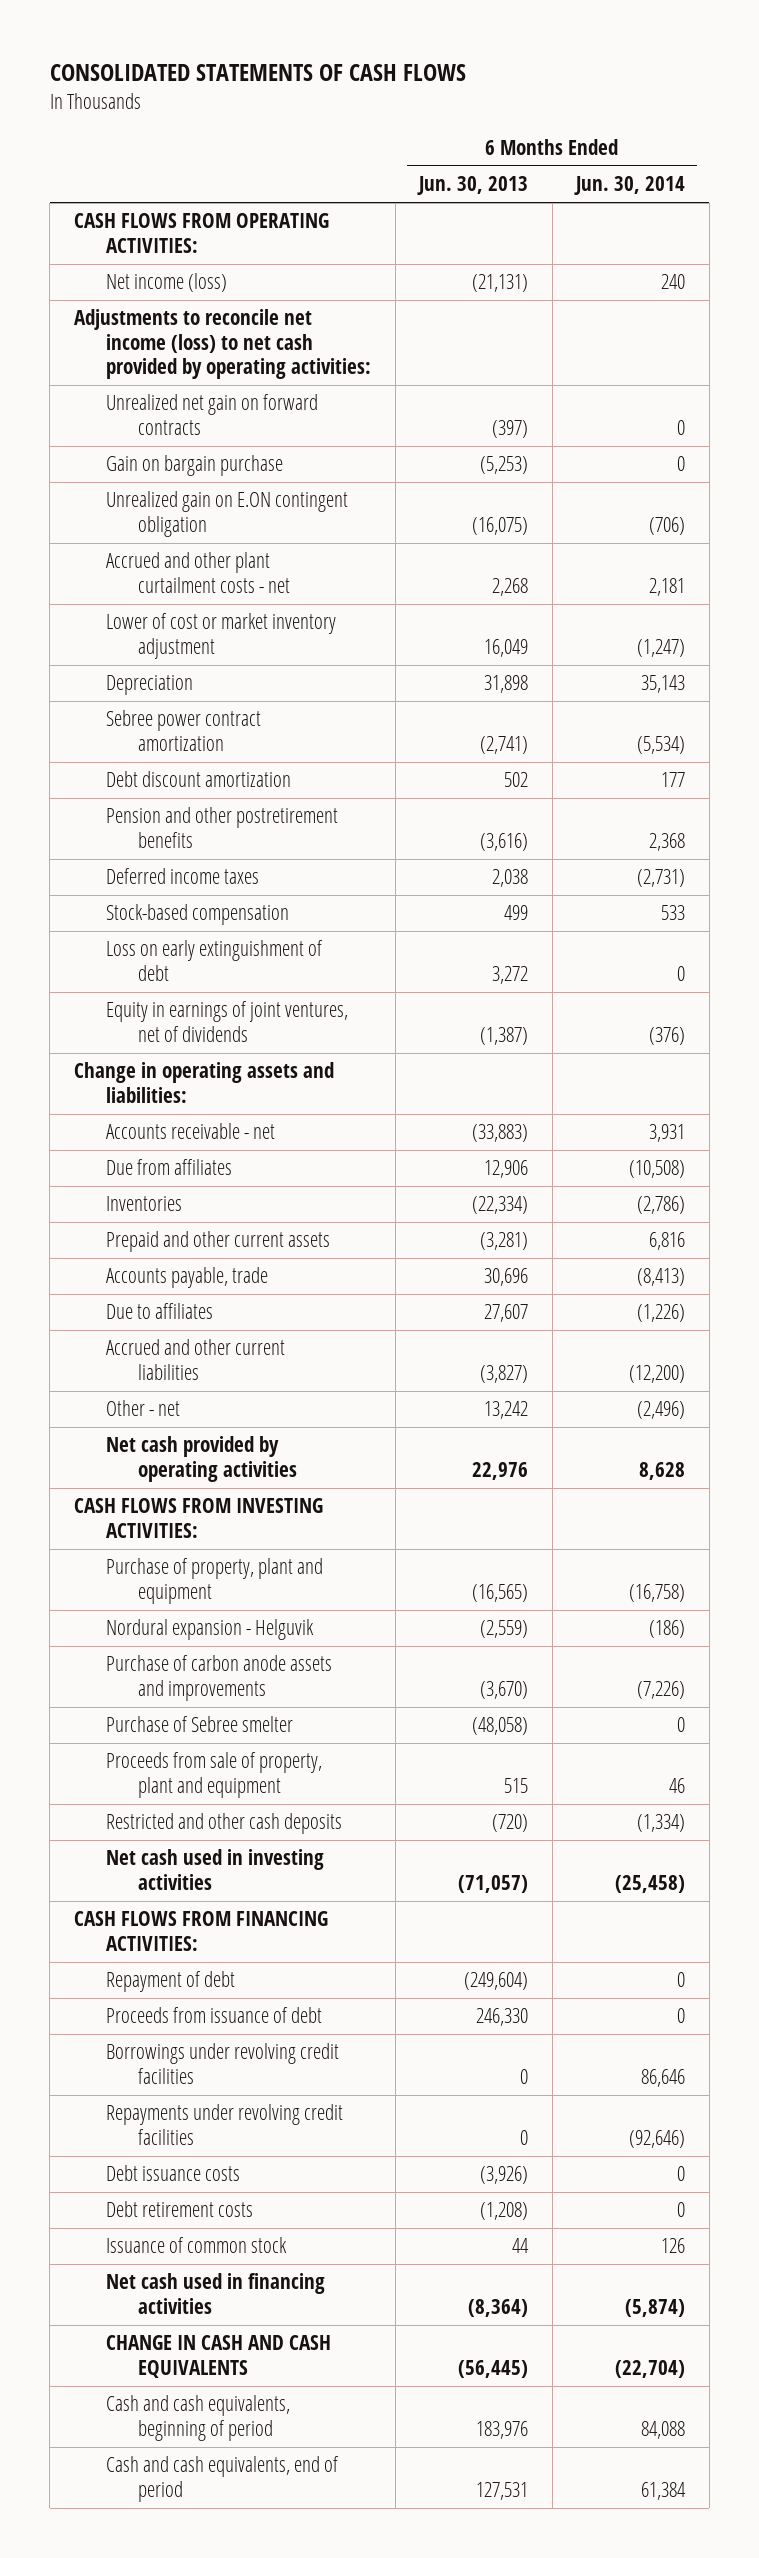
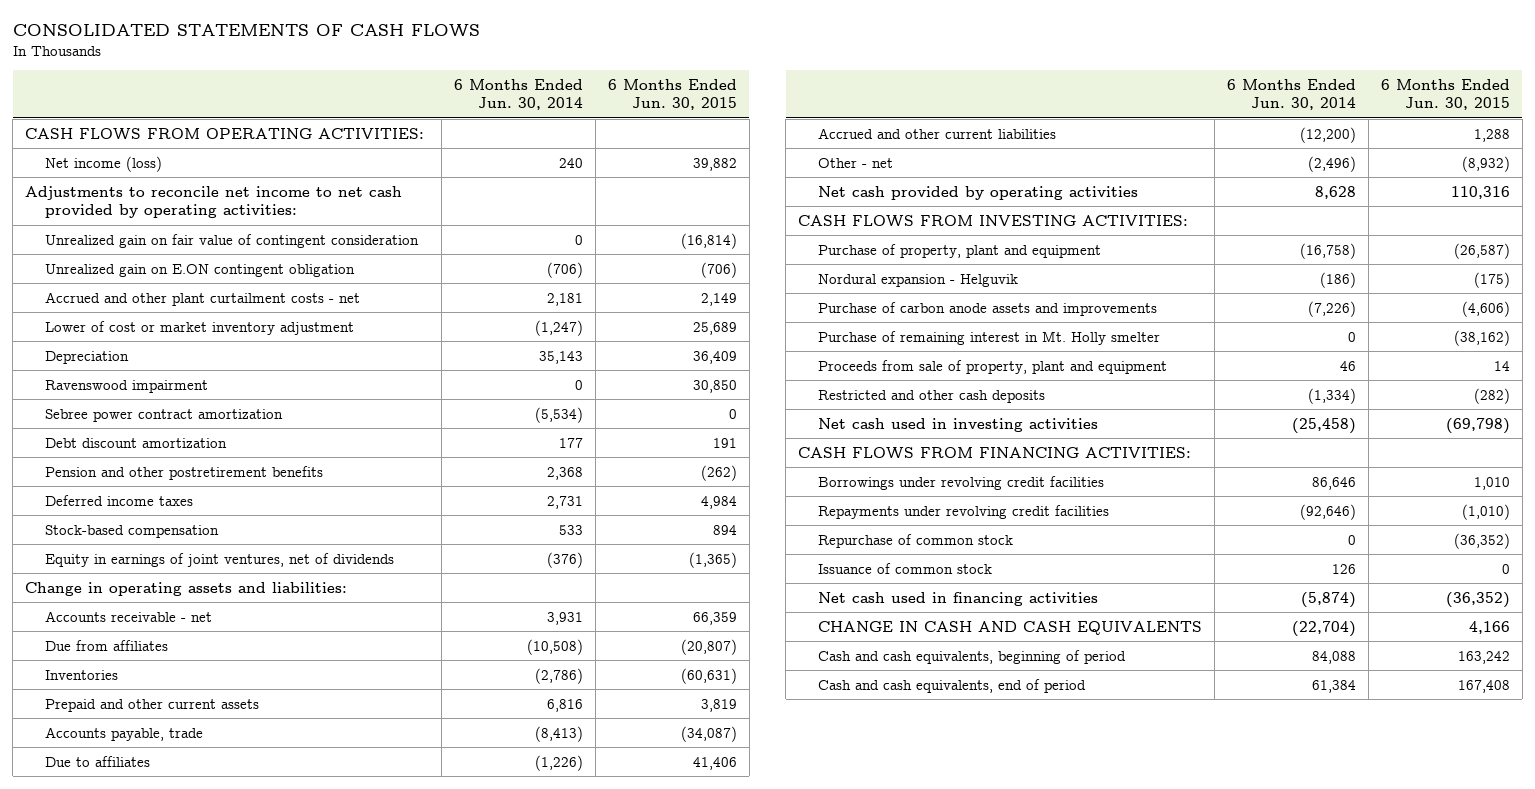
- | 6 Months Ended Jun. 30, 2013 | 6 Months Ended Jun. 30, 2014
+ | 6 Months Ended Jun. 30, 2014 | 6 Months Ended Jun. 30, 2015
- Adjustments to reconcile net income (loss) to net cash provided by operating activities:
- Unrealized net gain on forward contracts | (397) | 0
- Gain on bargain purchase | (5,253) | 0
+ Adjustments to reconcile net income to net cash provided by operating activities:
+ Unrealized gain on fair value of contingent consideration | 0 | (16,814)
+ Ravenswood impairment | 0 | 30,850
- Deferred income taxes | 2,038 | (2,731)
+ Deferred income taxes | 2,731 | 4,984
- Loss on early extinguishment of debt | 3,272 | 0
- Purchase of Sebree smelter | (48,058) | 0
+ Purchase of remaining interest in Mt. Holly smelter | 0 | (38,162)
- Repayment of debt | (249,604) | 0
- Proceeds from issuance of debt | 246,330 | 0
- Debt issuance costs | (3,926) | 0
- Debt retirement costs | (1,208) | 0
+ Repurchase of common stock | 0 | (36,352)

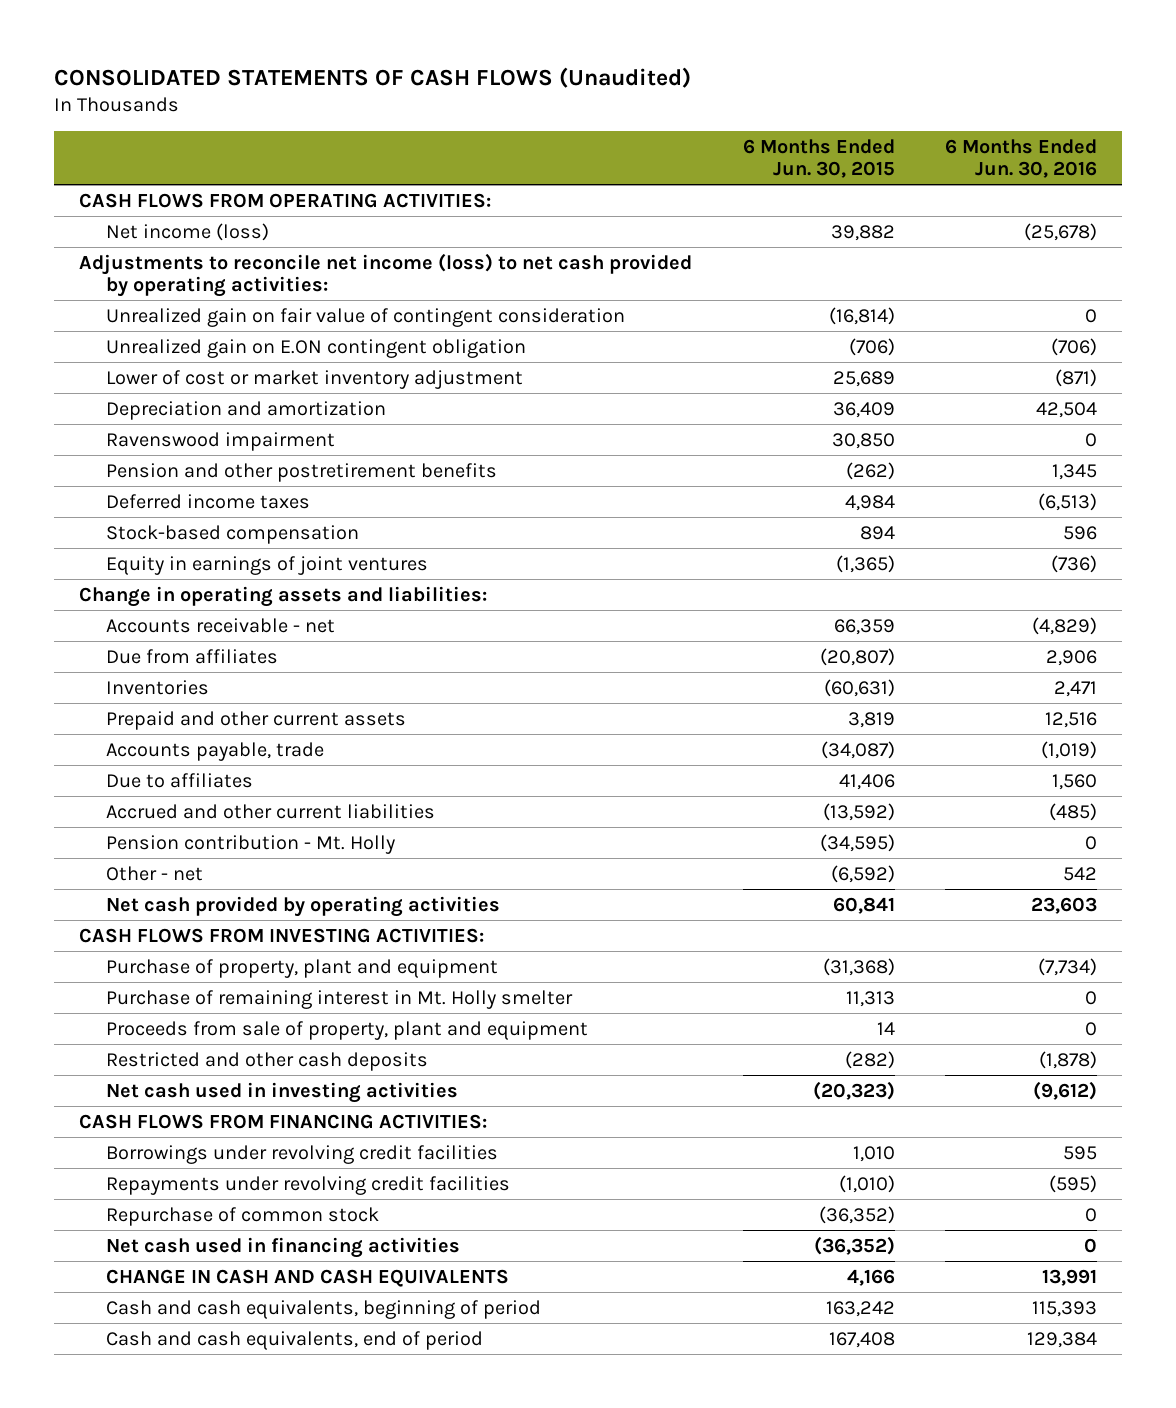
- CONSOLIDATED STATEMENTS OF CASH FLOWS
+ CONSOLIDATED STATEMENTS OF CASH FLOWS (Unaudited)
- | 6 Months Ended Jun. 30, 2014 | 6 Months Ended Jun. 30, 2015
+ | 6 Months Ended Jun. 30, 2015 | 6 Months Ended Jun. 30, 2016
- Adjustments to reconcile net income to net cash provided by operating activities:
+ Adjustments to reconcile net income (loss) to net cash provided by operating activities:
- Accrued and other plant curtailment costs - net | 2,181 | 2,149
- Depreciation | 35,143 | 36,409
+ Depreciation and amortization | 36,409 | 42,504
- Sebree power contract amortization | (5,534) | 0
- Debt discount amortization | 177 | 191
- Equity in earnings of joint ventures, net of dividends | (376) | (1,365)
+ Equity in earnings of joint ventures | (1,365) | (736)
- Accrued and other current liabilities | (12,200) | 1,288
- Other - net | (2,496) | (8,932)
- Net cash provided by operating activities | 8,628 | 110,316
+ Accrued and other current liabilities | (13,592) | (485)
+ Pension contribution - Mt. Holly | (34,595) | 0
+ Other - net | (6,592) | 542
+ Net cash provided by operating activities | 60,841 | 23,603
- Purchase of property, plant and equipment | (16,758) | (26,587)
- Nordural expansion - Helguvik | (186) | (175)
- Purchase of carbon anode assets and improvements | (7,226) | (4,606)
- Purchase of remaining interest in Mt. Holly smelter | 0 | (38,162)
+ Purchase of property, plant and equipment | (31,368) | (7,734)
+ Purchase of remaining interest in Mt. Holly smelter | 11,313 | 0
- Net cash used in investing activities | (25,458) | (69,798)
+ Net cash used in investing activities | (20,323) | (9,612)
- Issuance of common stock | 126 | 0

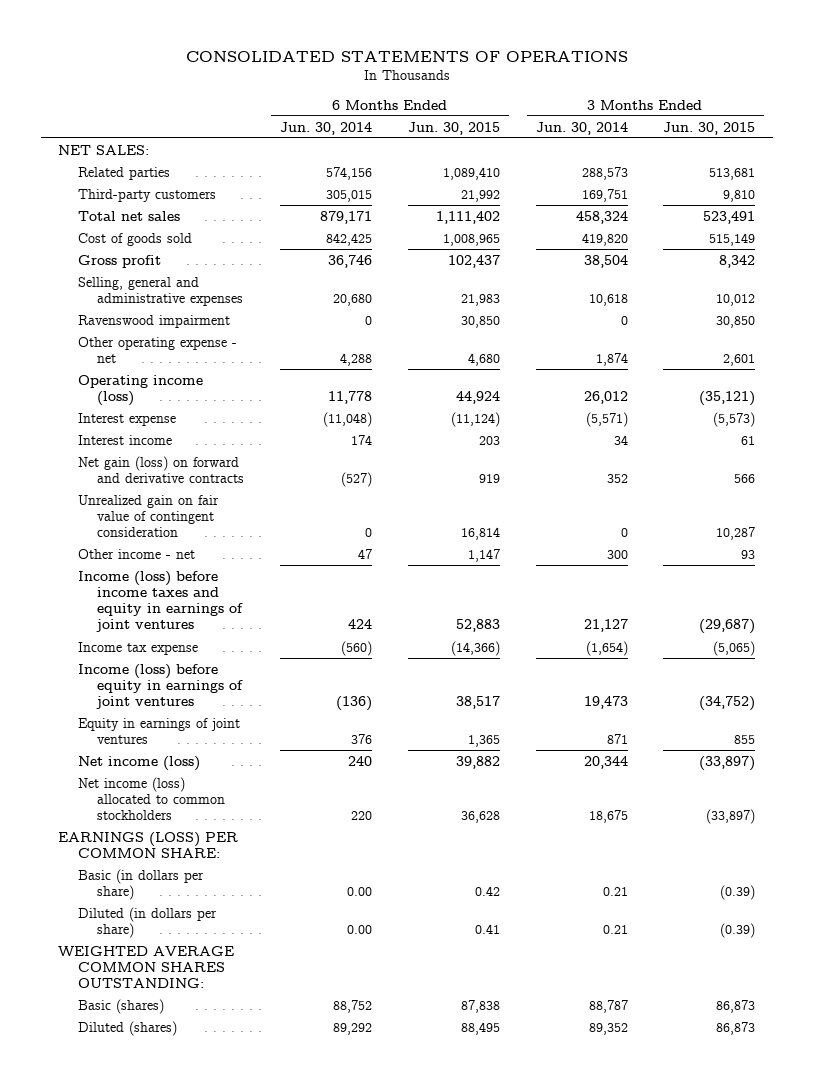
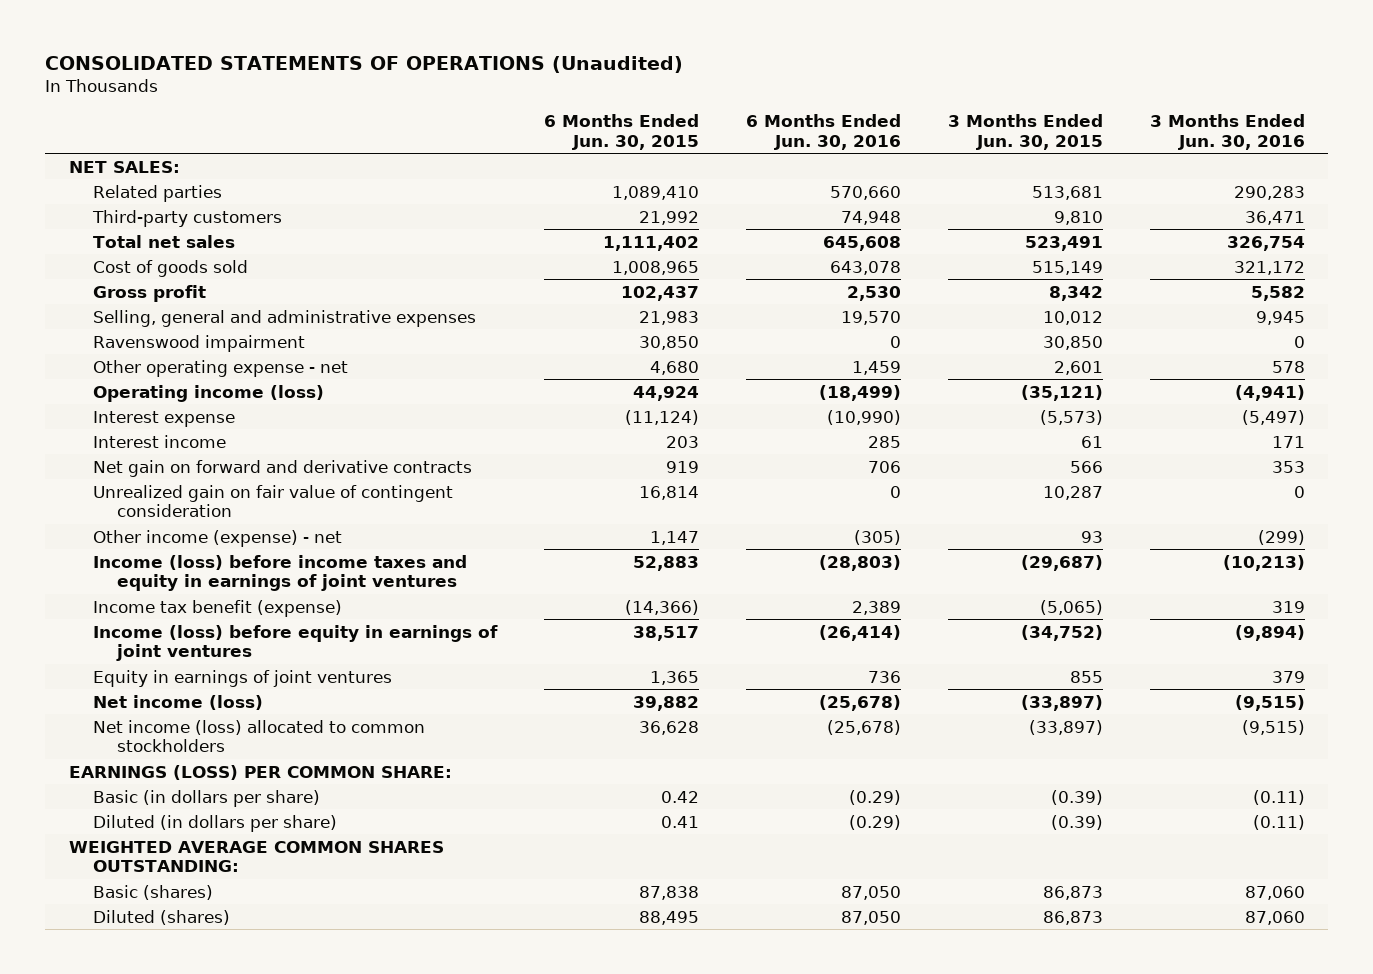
- CONSOLIDATED STATEMENTS OF OPERATIONS
+ CONSOLIDATED STATEMENTS OF OPERATIONS (Unaudited)
- | 6 Months Ended Jun. 30, 2014 | 6 Months Ended Jun. 30, 2015 | 3 Months Ended Jun. 30, 2014 | 3 Months Ended Jun. 30, 2015
+ | 6 Months Ended Jun. 30, 2015 | 6 Months Ended Jun. 30, 2016 | 3 Months Ended Jun. 30, 2015 | 3 Months Ended Jun. 30, 2016
- Net gain (loss) on forward and derivative contracts | (527) | 919 | 352 | 566
+ Net gain on forward and derivative contracts | 919 | 706 | 566 | 353
- Other income - net | 47 | 1,147 | 300 | 93
+ Other income (expense) - net | 1,147 | (305) | 93 | (299)
- Income tax expense | (560) | (14,366) | (1,654) | (5,065)
+ Income tax benefit (expense) | (14,366) | 2,389 | (5,065) | 319

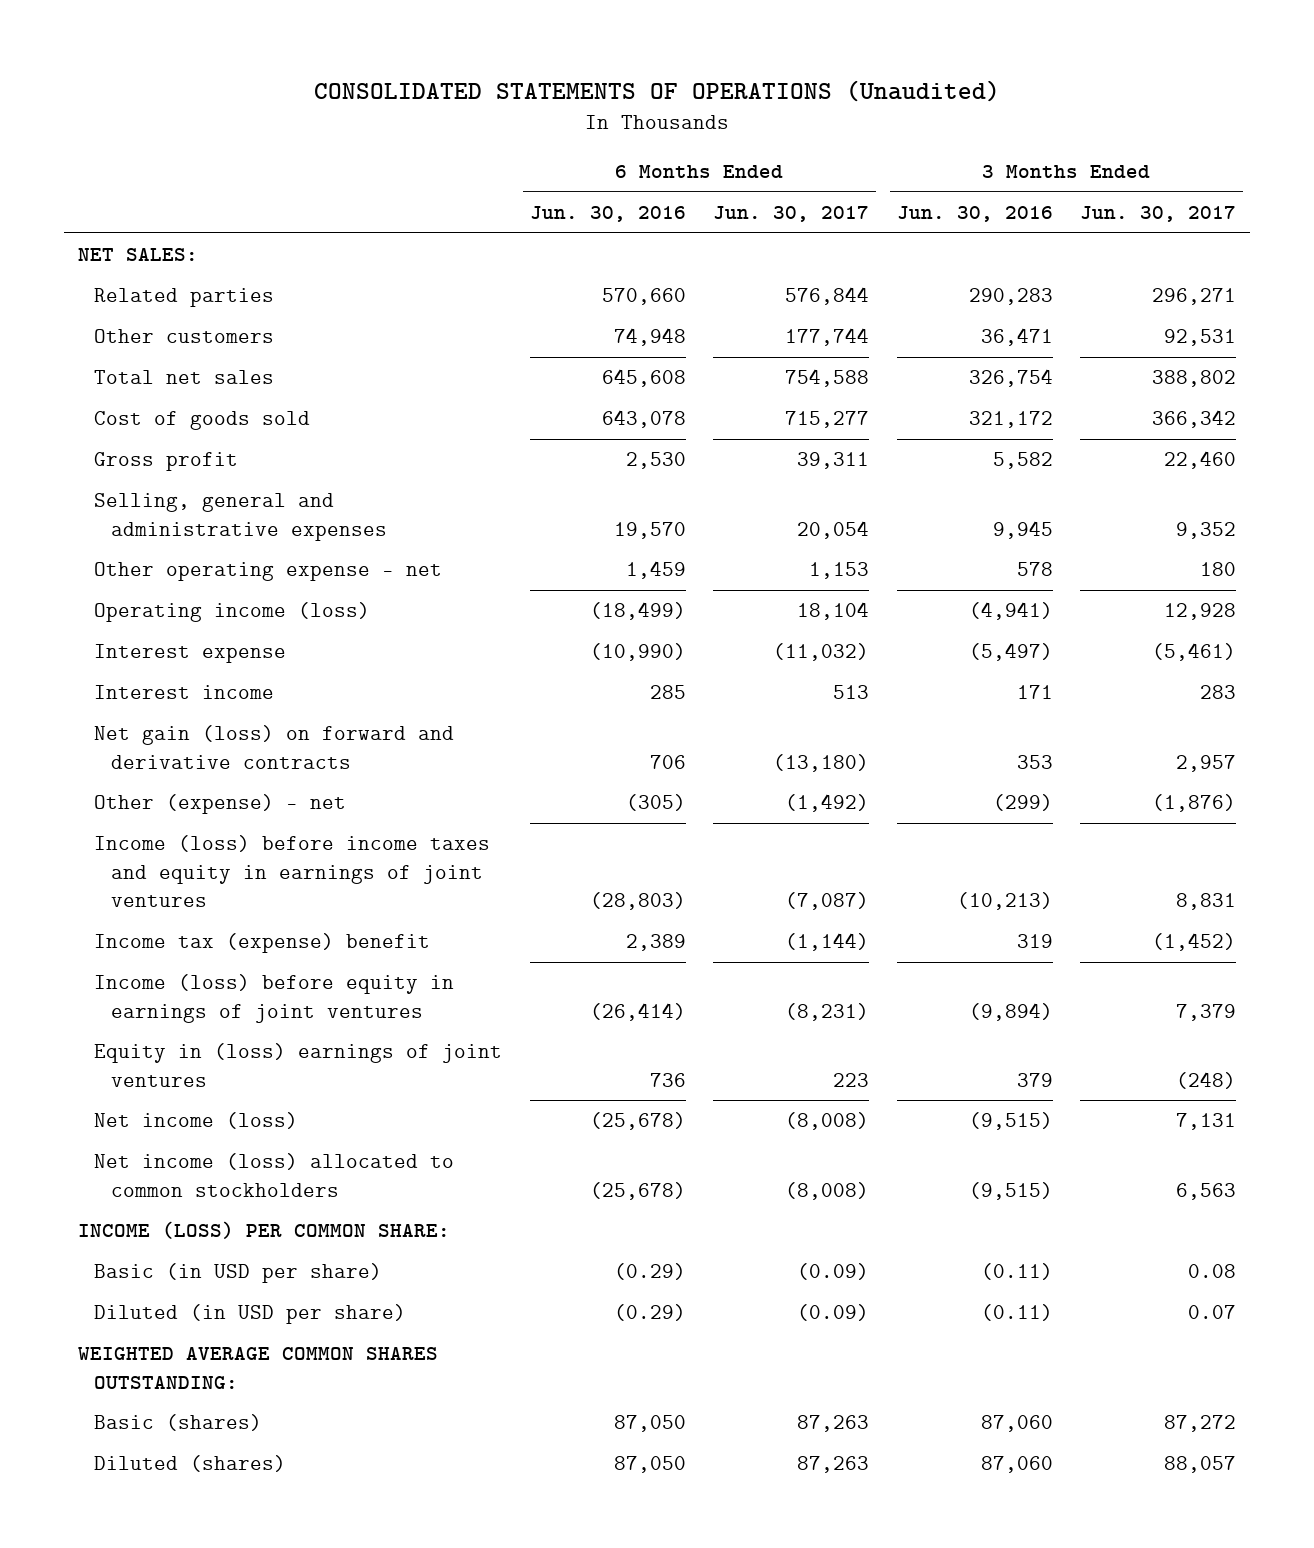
- | 6 Months Ended Jun. 30, 2015 | 6 Months Ended Jun. 30, 2016 | 3 Months Ended Jun. 30, 2015 | 3 Months Ended Jun. 30, 2016
+ | 6 Months Ended Jun. 30, 2016 | 6 Months Ended Jun. 30, 2017 | 3 Months Ended Jun. 30, 2016 | 3 Months Ended Jun. 30, 2017
- Third-party customers | 21,992 | 74,948 | 9,810 | 36,471
+ Other customers | 74,948 | 177,744 | 36,471 | 92,531
- Ravenswood impairment | 30,850 | 0 | 30,850 | 0
- Net gain on forward and derivative contracts | 919 | 706 | 566 | 353
- Unrealized gain on fair value of contingent consideration | 16,814 | 0 | 10,287 | 0
- Other income (expense) - net | 1,147 | (305) | 93 | (299)
+ Net gain (loss) on forward and derivative contracts | 706 | (13,180) | 353 | 2,957
+ Other (expense) - net | (305) | (1,492) | (299) | (1,876)
- Income tax benefit (expense) | (14,366) | 2,389 | (5,065) | 319
+ Income tax (expense) benefit | 2,389 | (1,144) | 319 | (1,452)
- Equity in earnings of joint ventures | 1,365 | 736 | 855 | 379
+ Equity in (loss) earnings of joint ventures | 736 | 223 | 379 | (248)
- EARNINGS (LOSS) PER COMMON SHARE:
- Basic (in dollars per share) | 0.42 | (0.29) | (0.39) | (0.11)
- Diluted (in dollars per share) | 0.41 | (0.29) | (0.39) | (0.11)
+ INCOME (LOSS) PER COMMON SHARE:
+ Basic (in USD per share) | (0.29) | (0.09) | (0.11) | 0.08
+ Diluted (in USD per share) | (0.29) | (0.09) | (0.11) | 0.07

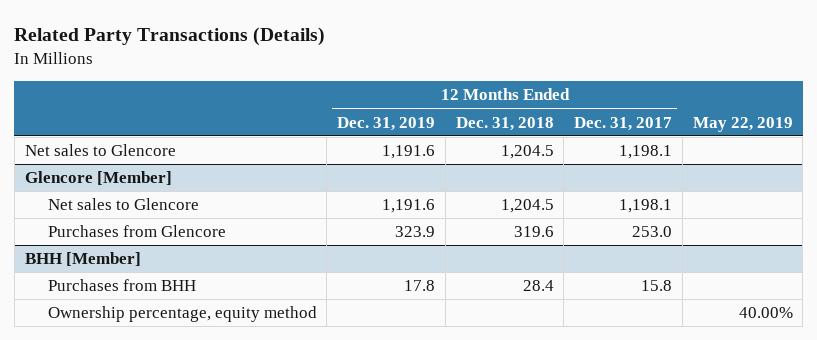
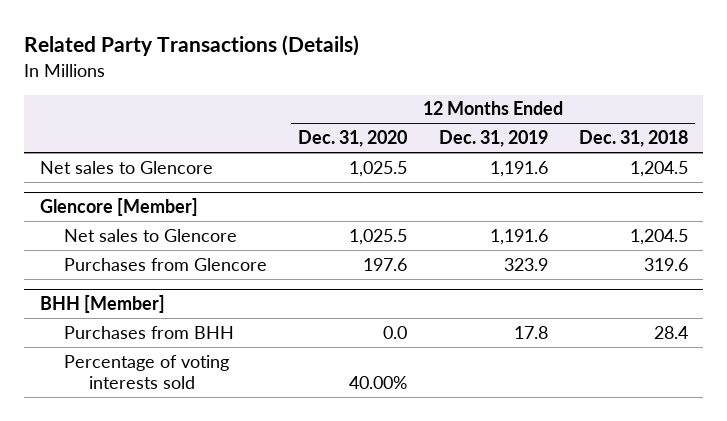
- | 12 Months Ended Dec. 31, 2019 | 12 Months Ended Dec. 31, 2018 | 12 Months Ended Dec. 31, 2017 | May 22, 2019
+ | 12 Months Ended Dec. 31, 2020 | 12 Months Ended Dec. 31, 2019 | 12 Months Ended Dec. 31, 2018
@ BHH [Member]
- Ownership percentage, equity method | | | | 40.00%
+ Percentage of voting interests sold | 40.00% | |

